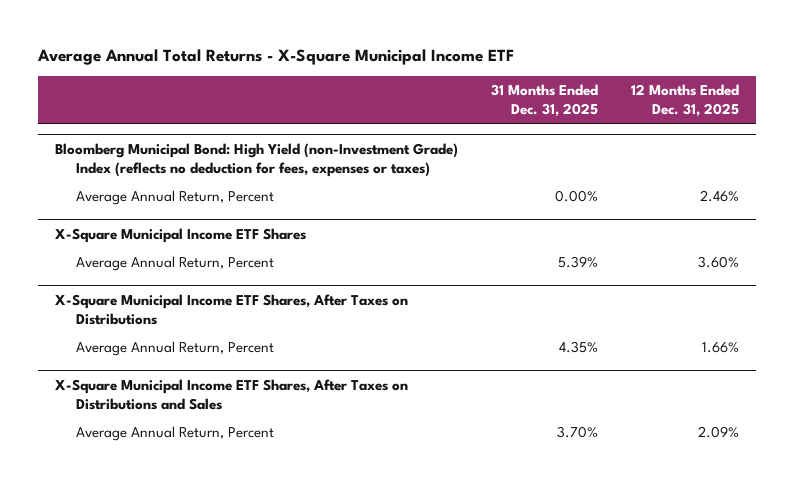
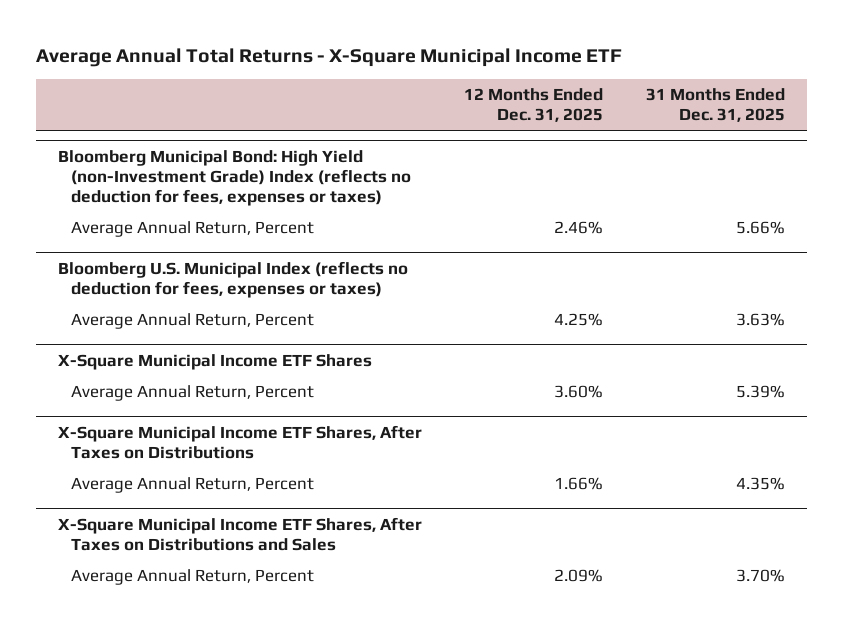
- | 31 Months Ended Dec. 31, 2025 | 12 Months Ended Dec. 31, 2025
+ | 12 Months Ended Dec. 31, 2025 | 31 Months Ended Dec. 31, 2025
@ Bloomberg Municipal Bond: High Yield (non-Investment Grade) Index (reflects no deduction for fees, expenses or taxes)
- Average Annual Return, Percent | 0.00% | 2.46%
+ Average Annual Return, Percent | 2.46% | 5.66%
+ Bloomberg U.S. Municipal Index (reflects no deduction for fees, expenses or taxes)
+ Average Annual Return, Percent | 4.25% | 3.63%

